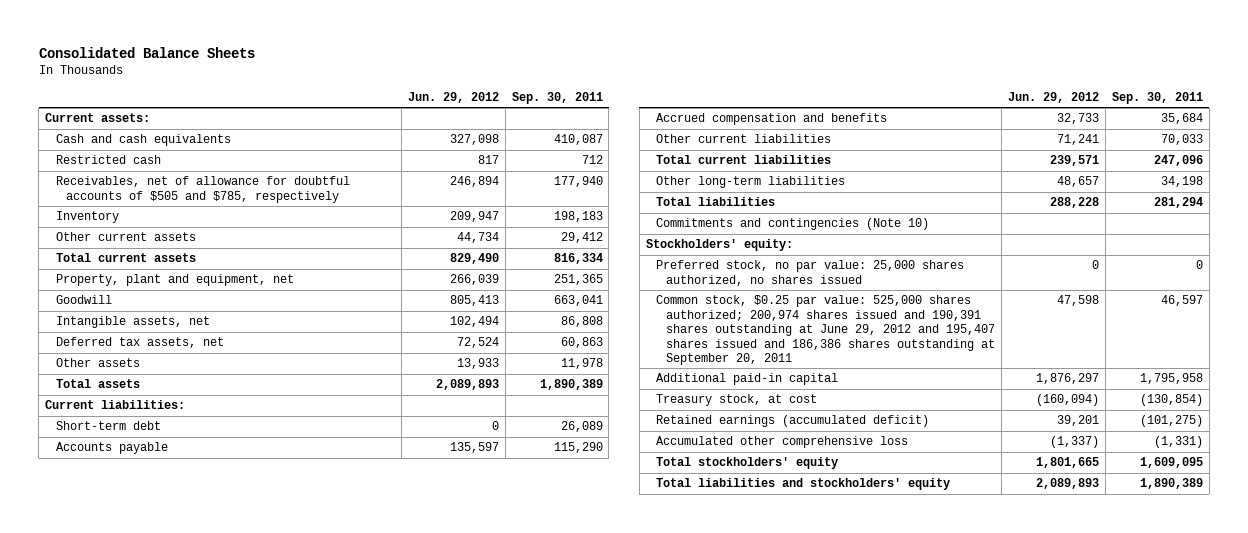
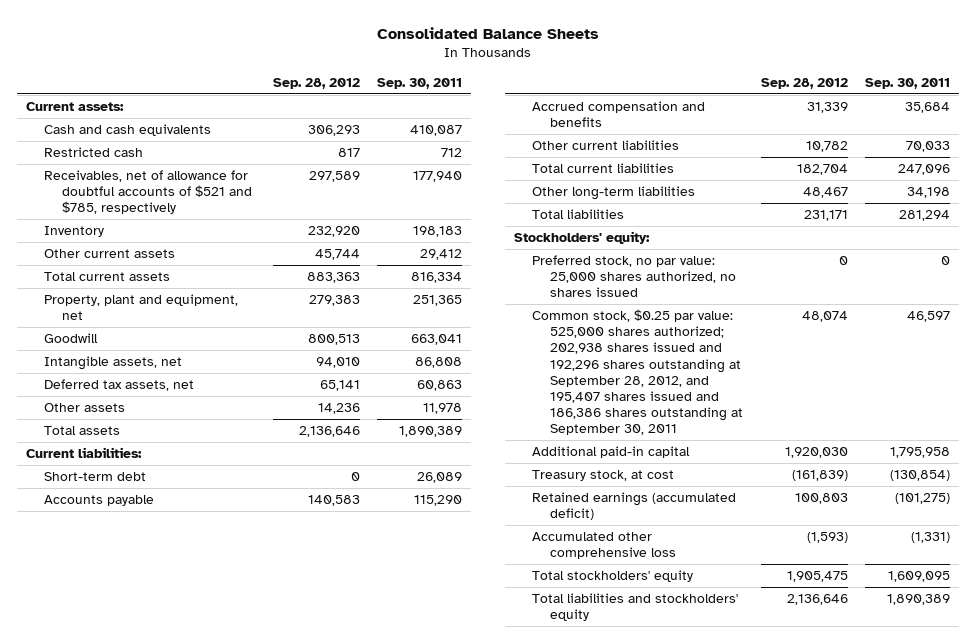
- | Jun. 29, 2012 | Sep. 30, 2011
+ | Sep. 28, 2012 | Sep. 30, 2011
- Receivables, net of allowance for doubtful accounts of $505 and $785, respectively | 246,894 | 177,940
+ Receivables, net of allowance for doubtful accounts of $521 and $785, respectively | 297,589 | 177,940
- Commitments and contingencies (Note 10)
- Common stock, $0.25 par value: 525,000 shares authorized; 200,974 shares issued and 190,391 shares outstanding at June 29, 2012 and 195,407 shares issued and 186,386 shares outstanding at September 20, 2011 | 47,598 | 46,597
+ Common stock, $0.25 par value: 525,000 shares authorized; 202,938 shares issued and 192,296 shares outstanding at September 28, 2012, and 195,407 shares issued and 186,386 shares outstanding at September 30, 2011 | 48,074 | 46,597

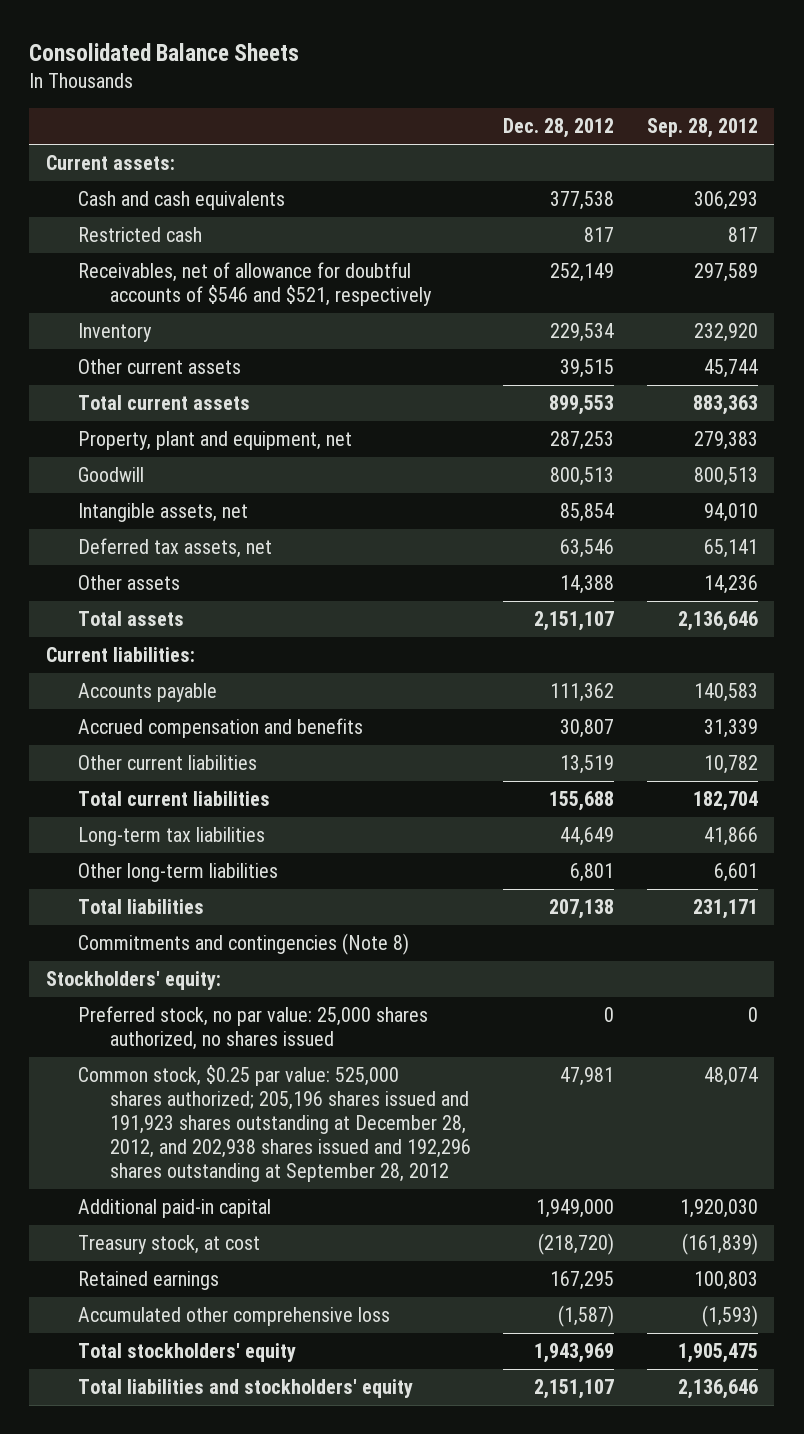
- | Sep. 28, 2012 | Sep. 30, 2011
+ | Dec. 28, 2012 | Sep. 28, 2012
- Receivables, net of allowance for doubtful accounts of $521 and $785, respectively | 297,589 | 177,940
+ Receivables, net of allowance for doubtful accounts of $546 and $521, respectively | 252,149 | 297,589
- Short-term debt | 0 | 26,089
- Other long-term liabilities | 48,467 | 34,198
+ Long-term tax liabilities | 44,649 | 41,866
+ Other long-term liabilities | 6,801 | 6,601
+ Commitments and contingencies (Note 8)
- Common stock, $0.25 par value: 525,000 shares authorized; 202,938 shares issued and 192,296 shares outstanding at September 28, 2012, and 195,407 shares issued and 186,386 shares outstanding at September 30, 2011 | 48,074 | 46,597
+ Common stock, $0.25 par value: 525,000 shares authorized; 205,196 shares issued and 191,923 shares outstanding at December 28, 2012, and 202,938 shares issued and 192,296 shares outstanding at September 28, 2012 | 47,981 | 48,074
- Retained earnings (accumulated deficit) | 100,803 | (101,275)
+ Retained earnings | 167,295 | 100,803

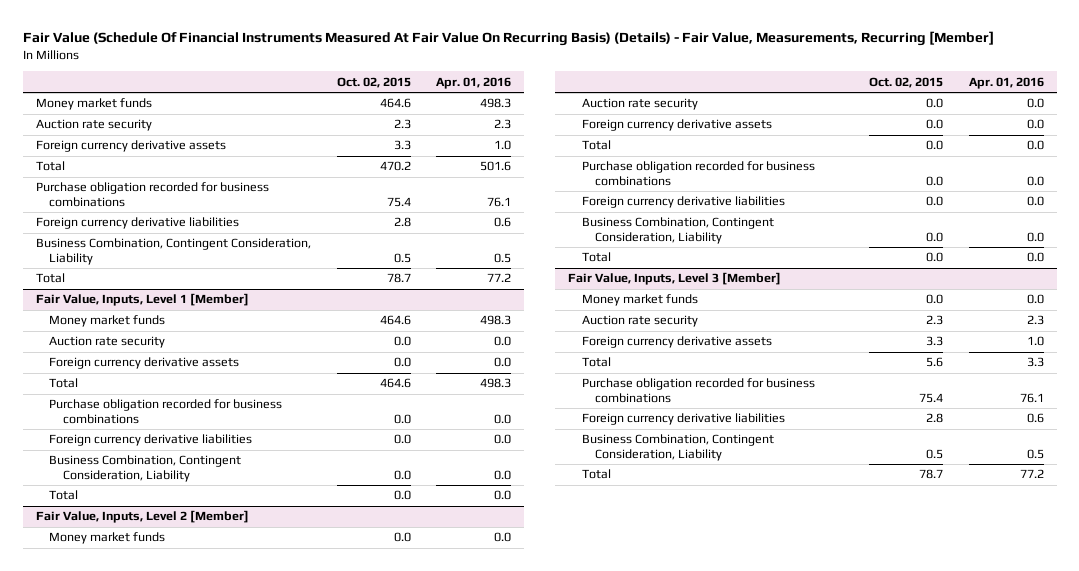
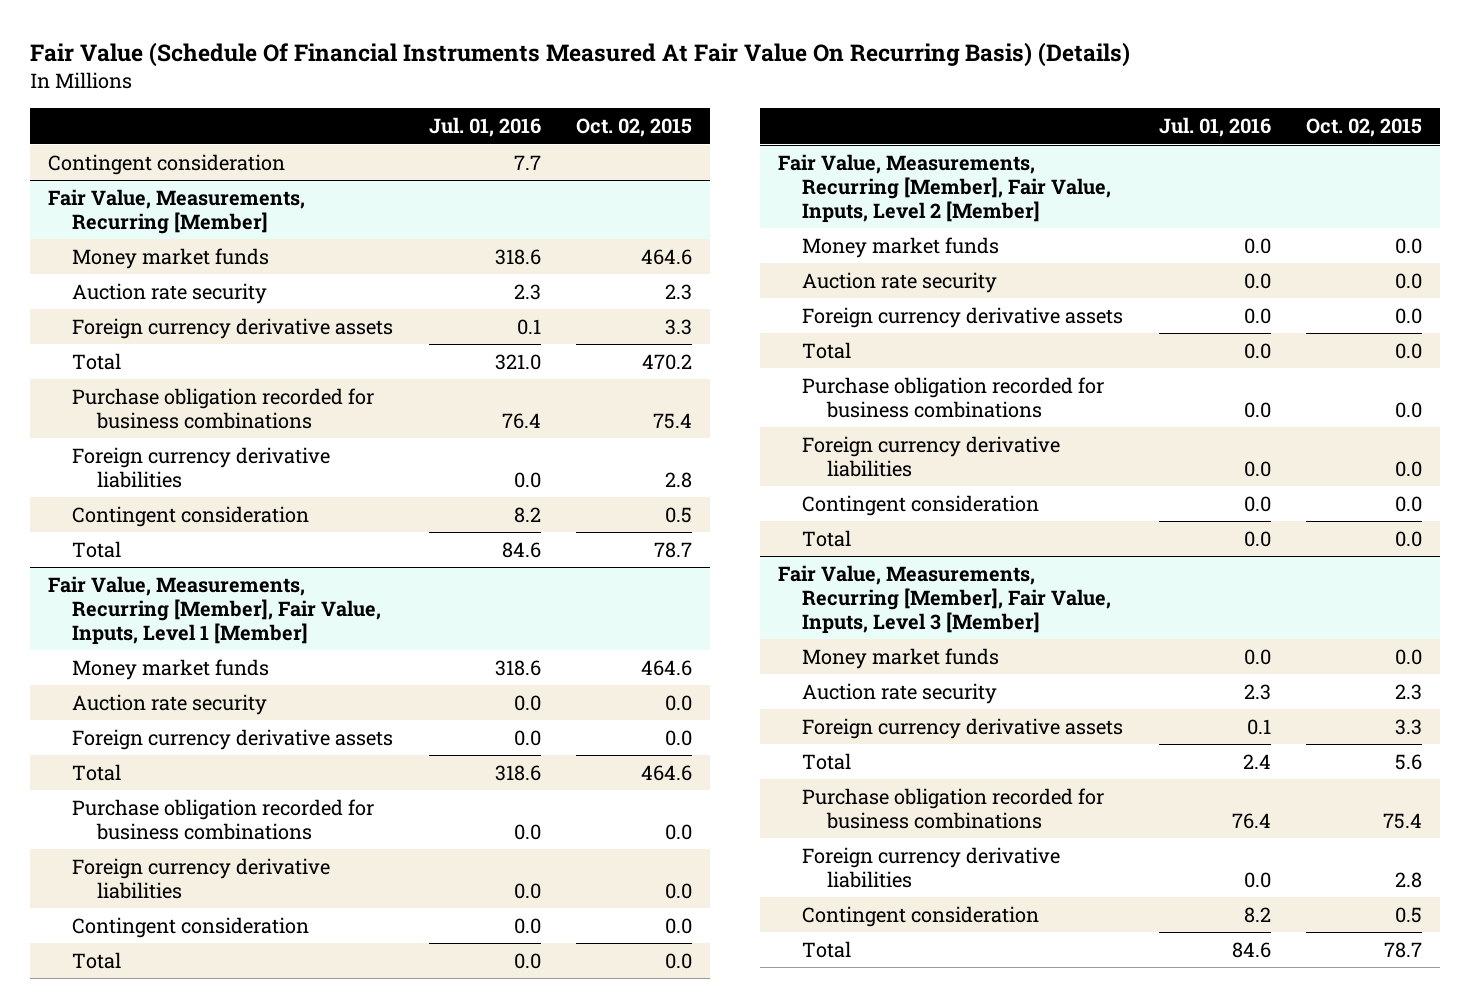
- Fair Value (Schedule Of Financial Instruments Measured At Fair Value On Recurring Basis) (Details) - Fair Value, Measurements, Recurring [Member]
+ Fair Value (Schedule Of Financial Instruments Measured At Fair Value On Recurring Basis) (Details)
- | Oct. 02, 2015 | Apr. 01, 2016
+ | Jul. 01, 2016 | Oct. 02, 2015
+ Contingent consideration | 7.7 |
+ Fair Value, Measurements, Recurring [Member]
- Business Combination, Contingent Consideration, Liability | 0.5 | 0.5
+ Contingent consideration | 8.2 | 0.5
- Fair Value, Inputs, Level 1 [Member]
+ Fair Value, Measurements, Recurring [Member], Fair Value, Inputs, Level 1 [Member]
- Business Combination, Contingent Consideration, Liability | 0.0 | 0.0
+ Contingent consideration | 0.0 | 0.0
- Fair Value, Inputs, Level 2 [Member]
+ Fair Value, Measurements, Recurring [Member], Fair Value, Inputs, Level 2 [Member]
- Business Combination, Contingent Consideration, Liability | 0.0 | 0.0
+ Contingent consideration | 0.0 | 0.0
- Fair Value, Inputs, Level 3 [Member]
+ Fair Value, Measurements, Recurring [Member], Fair Value, Inputs, Level 3 [Member]
- Business Combination, Contingent Consideration, Liability | 0.5 | 0.5
+ Contingent consideration | 8.2 | 0.5

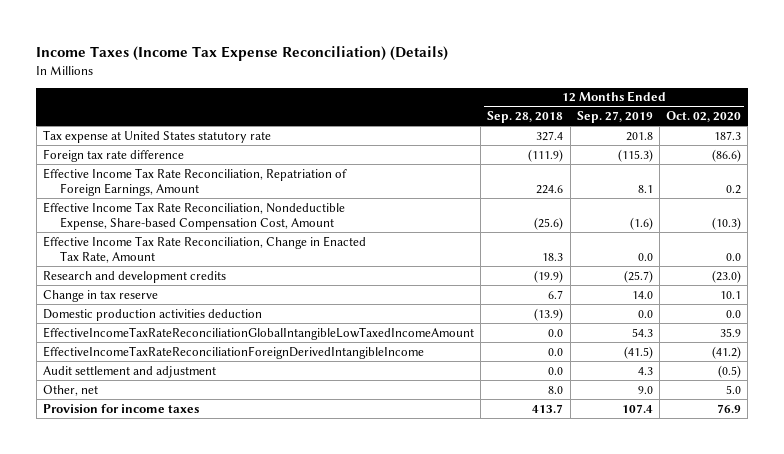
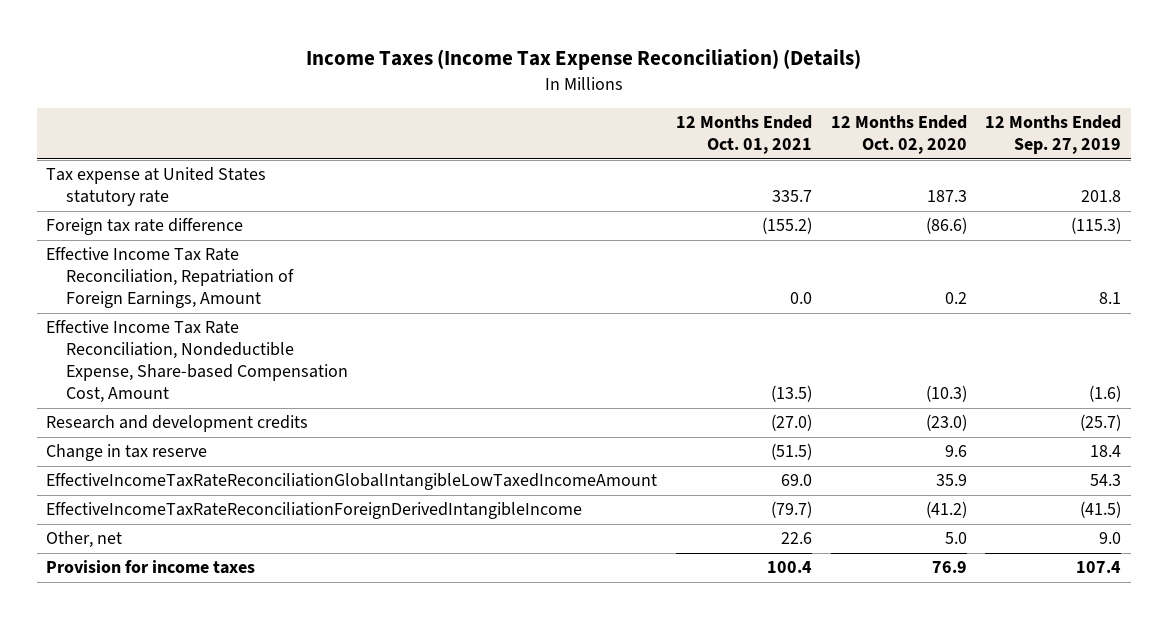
- | 12 Months Ended Sep. 28, 2018 | 12 Months Ended Sep. 27, 2019 | 12 Months Ended Oct. 02, 2020
+ | 12 Months Ended Oct. 01, 2021 | 12 Months Ended Oct. 02, 2020 | 12 Months Ended Sep. 27, 2019
- Effective Income Tax Rate Reconciliation, Change in Enacted Tax Rate, Amount | 18.3 | 0.0 | 0.0
- Change in tax reserve | 6.7 | 14.0 | 10.1
- Domestic production activities deduction | (13.9) | 0.0 | 0.0
+ Change in tax reserve | (51.5) | 9.6 | 18.4
- Audit settlement and adjustment | 0.0 | 4.3 | (0.5)

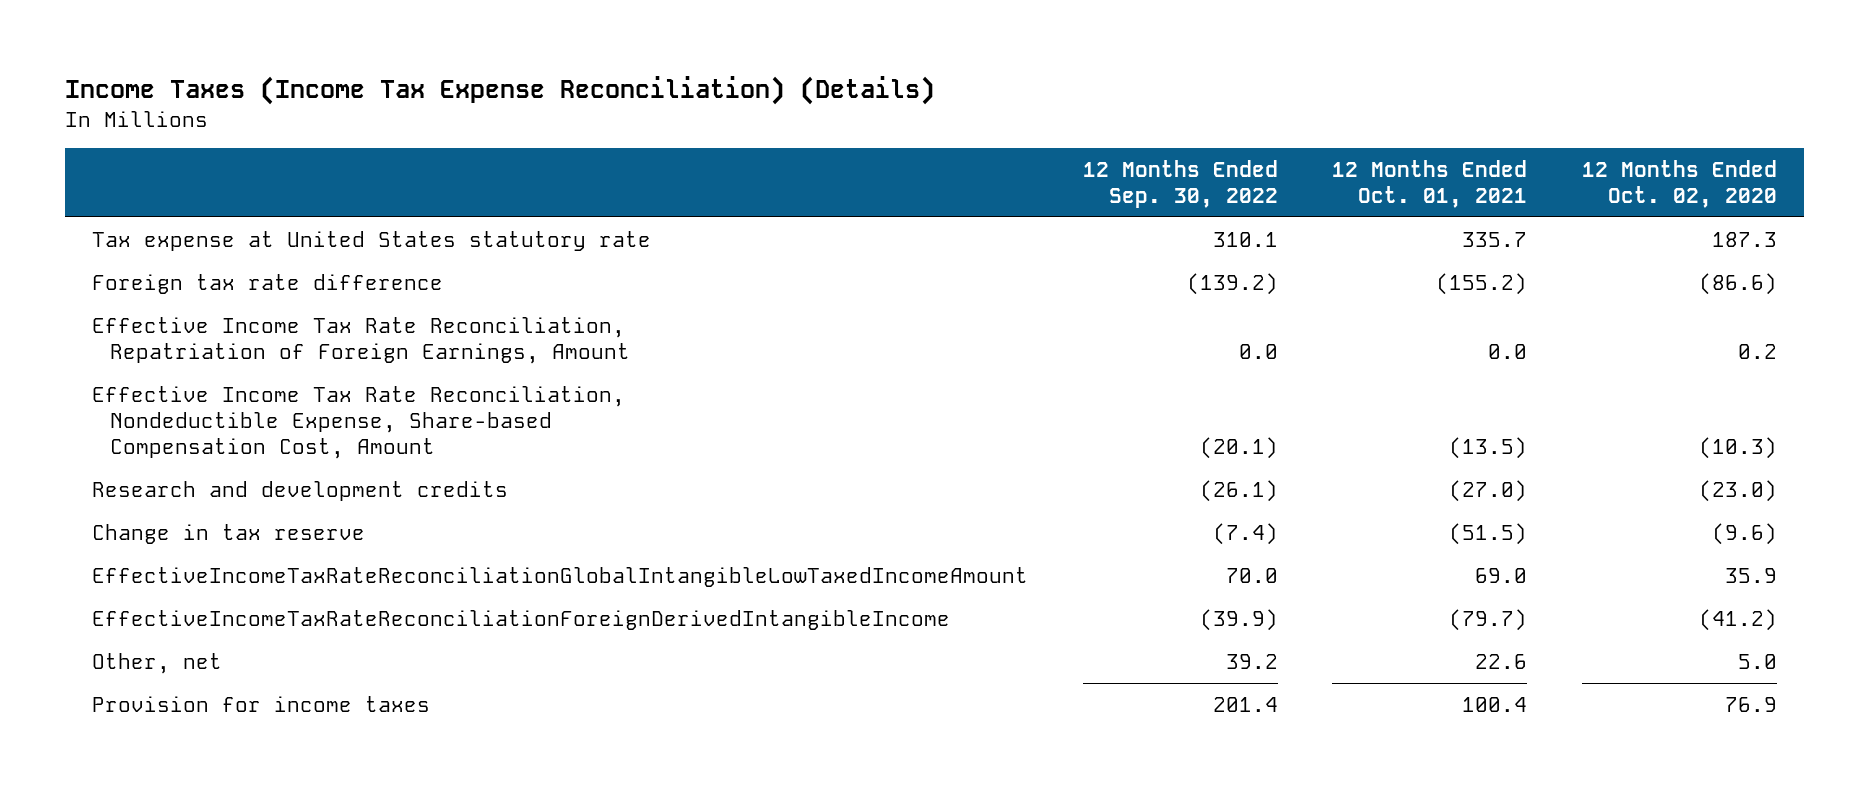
- | 12 Months Ended Oct. 01, 2021 | 12 Months Ended Oct. 02, 2020 | 12 Months Ended Sep. 27, 2019
+ | 12 Months Ended Sep. 30, 2022 | 12 Months Ended Oct. 01, 2021 | 12 Months Ended Oct. 02, 2020
- Change in tax reserve | (51.5) | 9.6 | 18.4
+ Change in tax reserve | (7.4) | (51.5) | (9.6)

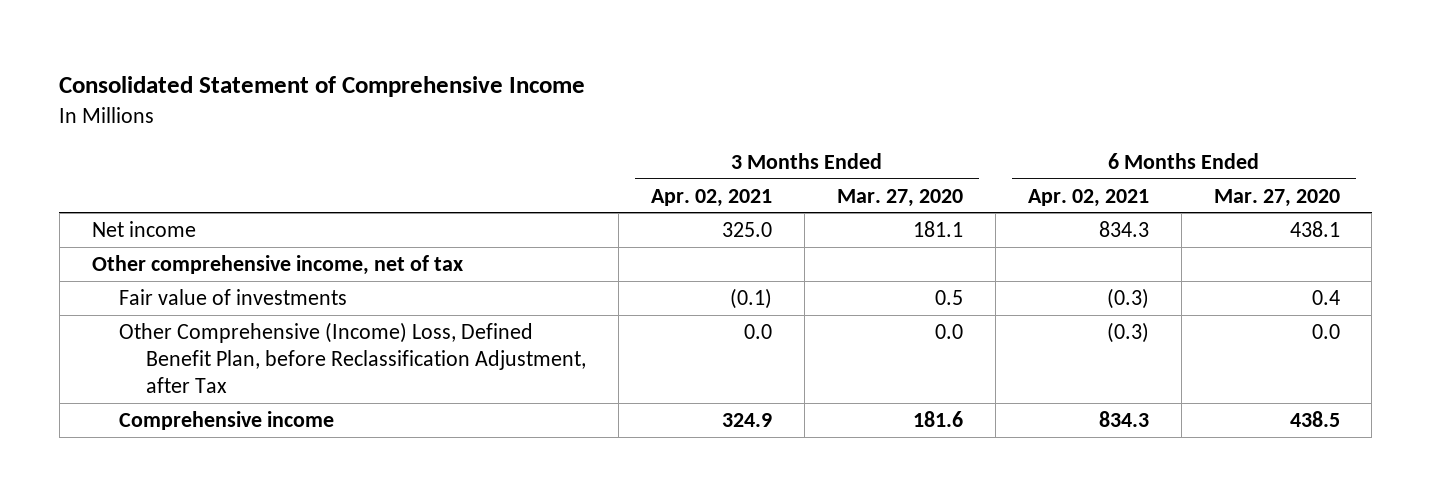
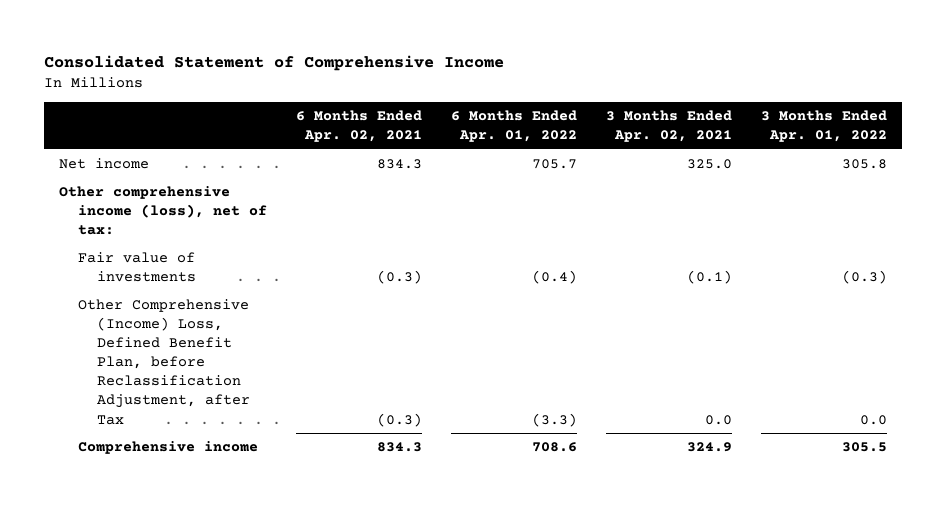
- | 3 Months Ended Apr. 02, 2021 | 3 Months Ended Mar. 27, 2020 | 6 Months Ended Apr. 02, 2021 | 6 Months Ended Mar. 27, 2020
+ | 6 Months Ended Apr. 02, 2021 | 6 Months Ended Apr. 01, 2022 | 3 Months Ended Apr. 02, 2021 | 3 Months Ended Apr. 01, 2022
- Other comprehensive income, net of tax
+ Other comprehensive income (loss), net of tax:

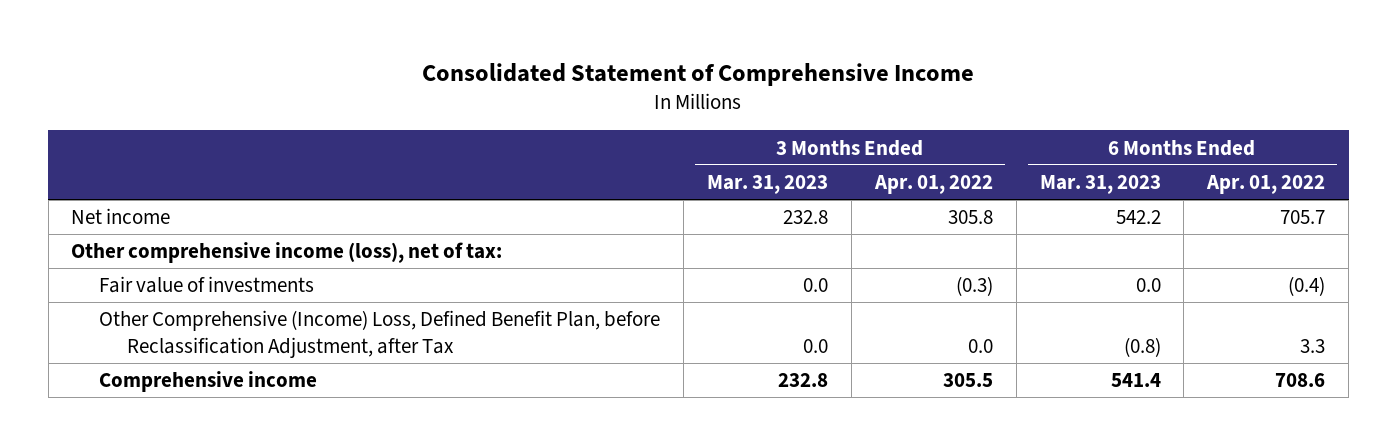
- | 6 Months Ended Apr. 02, 2021 | 6 Months Ended Apr. 01, 2022 | 3 Months Ended Apr. 02, 2021 | 3 Months Ended Apr. 01, 2022
+ | 3 Months Ended Mar. 31, 2023 | 3 Months Ended Apr. 01, 2022 | 6 Months Ended Mar. 31, 2023 | 6 Months Ended Apr. 01, 2022
- Other Comprehensive (Income) Loss, Defined Benefit Plan, before Reclassification Adjustment, after Tax | (0.3) | (3.3) | 0.0 | 0.0
+ Other Comprehensive (Income) Loss, Defined Benefit Plan, before Reclassification Adjustment, after Tax | 0.0 | 0.0 | (0.8) | 3.3

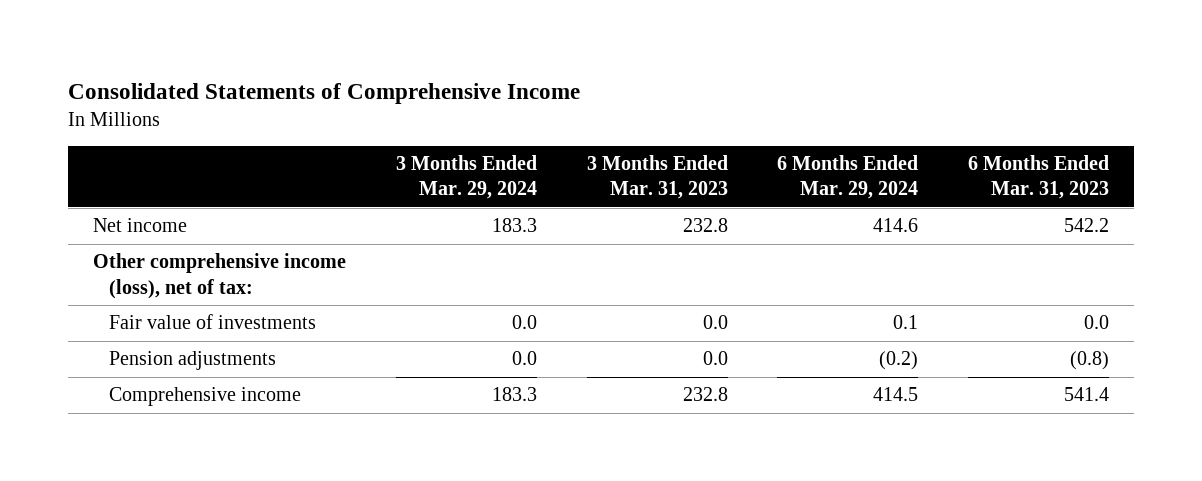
- Consolidated Statement of Comprehensive Income
+ Consolidated Statements of Comprehensive Income
- | 3 Months Ended Mar. 31, 2023 | 3 Months Ended Apr. 01, 2022 | 6 Months Ended Mar. 31, 2023 | 6 Months Ended Apr. 01, 2022
+ | 3 Months Ended Mar. 29, 2024 | 3 Months Ended Mar. 31, 2023 | 6 Months Ended Mar. 29, 2024 | 6 Months Ended Mar. 31, 2023
- Other Comprehensive (Income) Loss, Defined Benefit Plan, before Reclassification Adjustment, after Tax | 0.0 | 0.0 | (0.8) | 3.3
+ Pension adjustments | 0.0 | 0.0 | (0.2) | (0.8)

